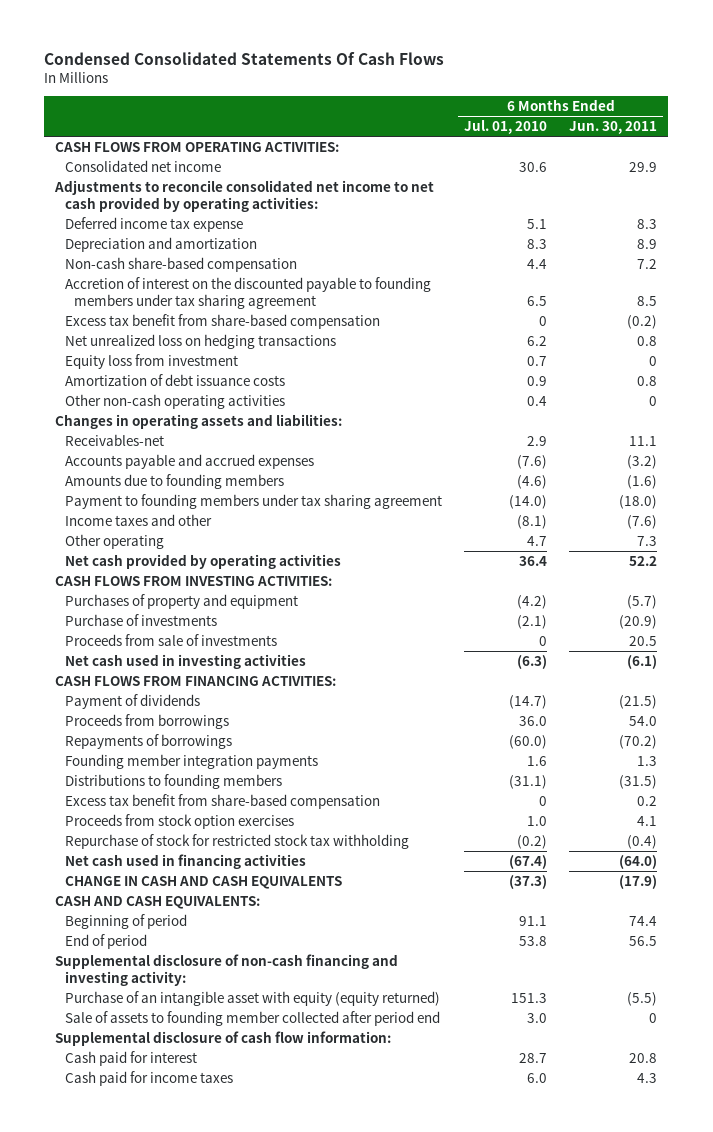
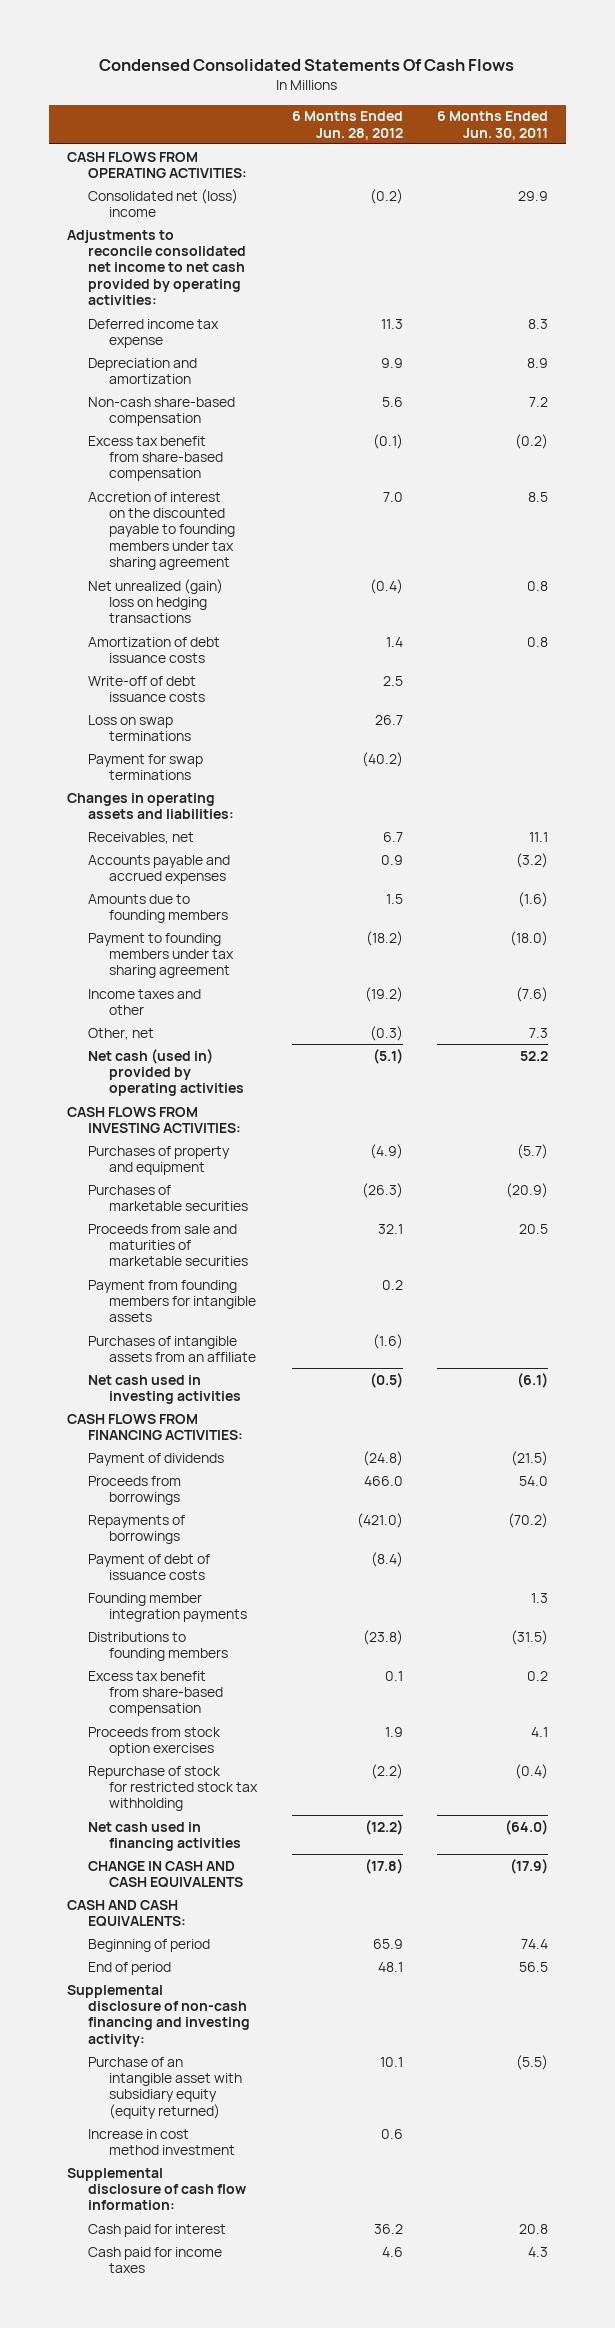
- | 6 Months Ended Jul. 01, 2010 | 6 Months Ended Jun. 30, 2011
+ | 6 Months Ended Jun. 28, 2012 | 6 Months Ended Jun. 30, 2011
- Consolidated net income | 30.6 | 29.9
+ Consolidated net (loss) income | (0.2) | 29.9
- Net unrealized loss on hedging transactions | 6.2 | 0.8
- Equity loss from investment | 0.7 | 0
moved down: Accretion of interest on the discounted payable to founding members under tax sharing agreement | 7.0 | 8.5
+ Net unrealized (gain) loss on hedging transactions | (0.4) | 0.8
- Other non-cash operating activities | 0.4 | 0
+ Write-off of debt issuance costs | 2.5 |
+ Loss on swap terminations | 26.7 |
+ Payment for swap terminations | (40.2) |
- Receivables-net | 2.9 | 11.1
+ Receivables, net | 6.7 | 11.1
- Other operating | 4.7 | 7.3
- Net cash provided by operating activities | 36.4 | 52.2
+ Other, net | (0.3) | 7.3
+ Net cash (used in) provided by operating activities | (5.1) | 52.2
- Purchase of investments | (2.1) | (20.9)
- Proceeds from sale of investments | 0 | 20.5
+ Purchases of marketable securities | (26.3) | (20.9)
+ Proceeds from sale and maturities of marketable securities | 32.1 | 20.5
+ Payment from founding members for intangible assets | 0.2 |
+ Purchases of intangible assets from an affiliate | (1.6) |
+ Payment of debt of issuance costs | (8.4) |
- Purchase of an intangible asset with equity (equity returned) | 151.3 | (5.5)
- Sale of assets to founding member collected after period end | 3.0 | 0
+ Purchase of an intangible asset with subsidiary equity (equity returned) | 10.1 | (5.5)
+ Increase in cost method investment | 0.6 |

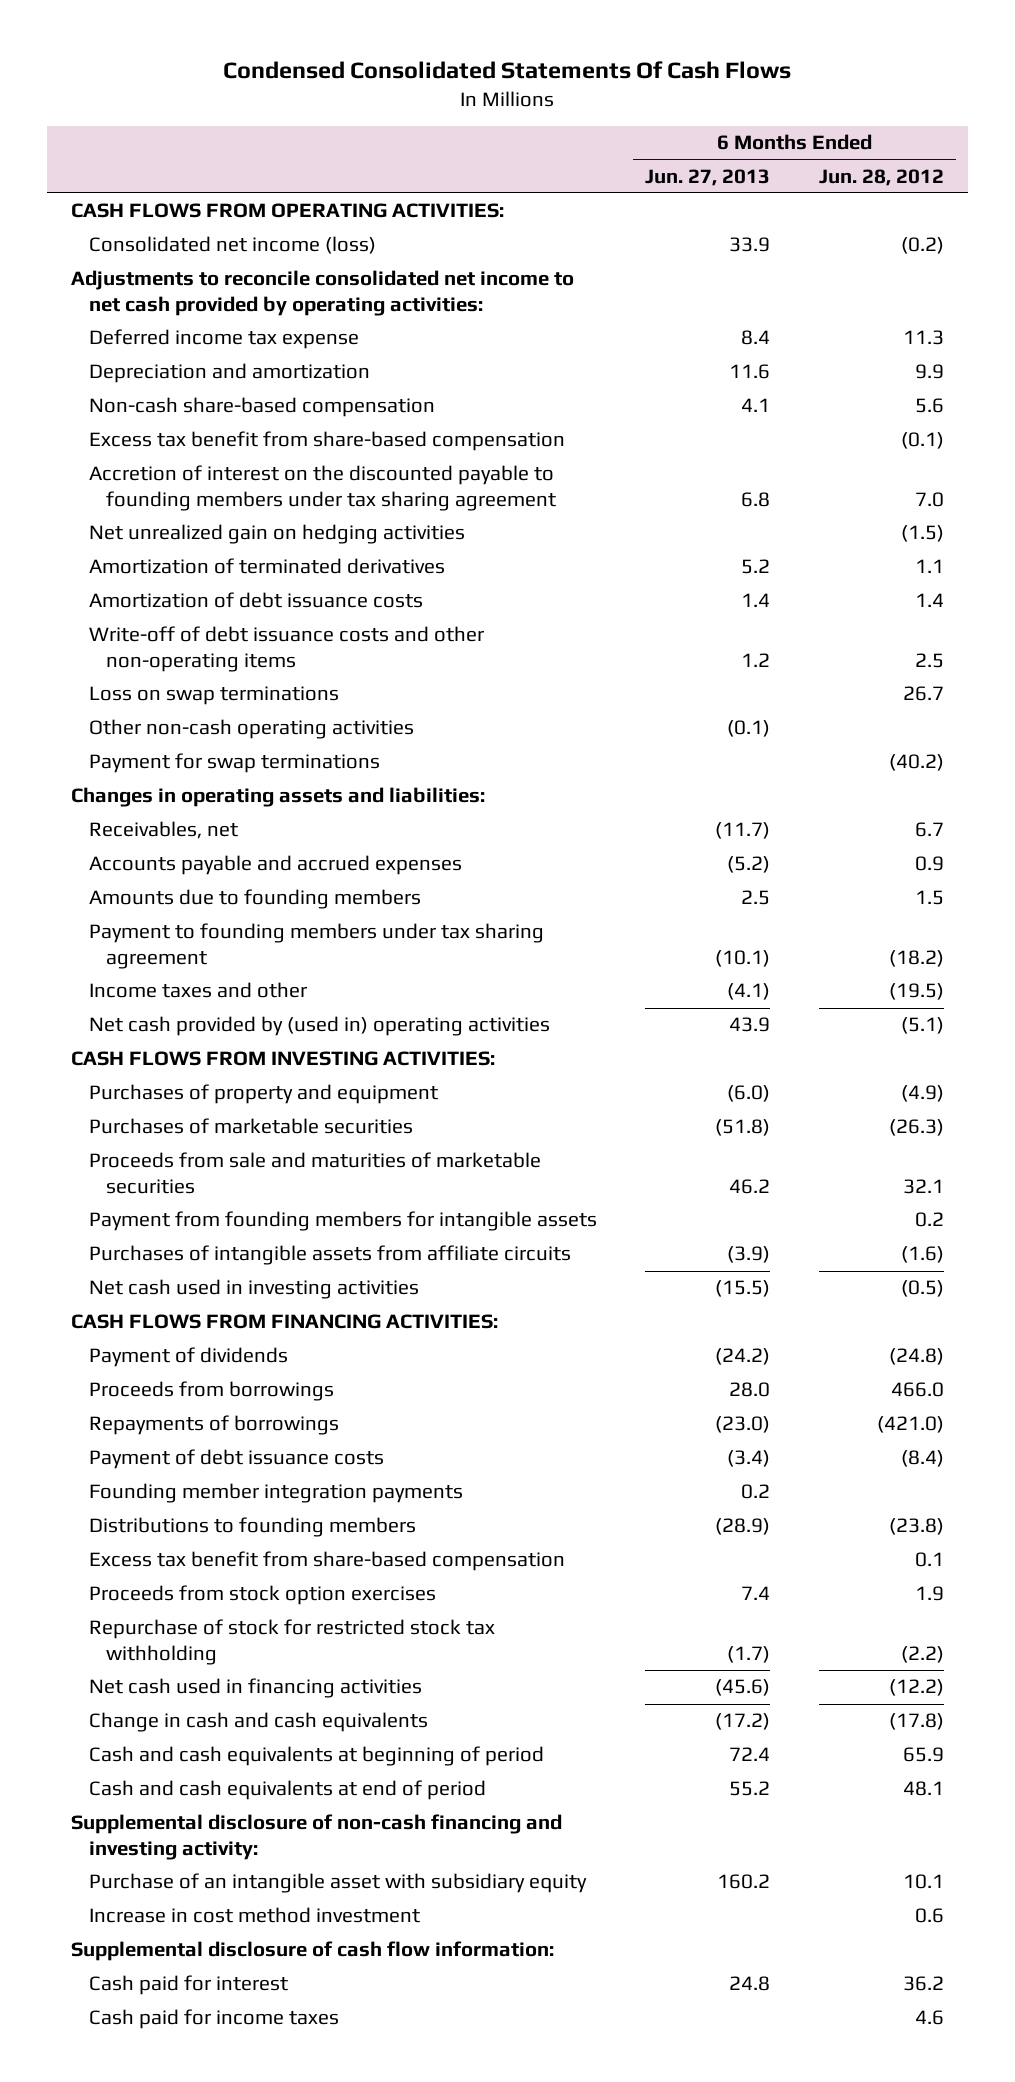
- | 6 Months Ended Jun. 28, 2012 | 6 Months Ended Jun. 30, 2011
+ | 6 Months Ended Jun. 27, 2013 | 6 Months Ended Jun. 28, 2012
- Consolidated net (loss) income | (0.2) | 29.9
+ Consolidated net income (loss) | 33.9 | (0.2)
- Net unrealized (gain) loss on hedging transactions | (0.4) | 0.8
+ Net unrealized gain on hedging activities | | (1.5)
+ Amortization of terminated derivatives | 5.2 | 1.1
- Write-off of debt issuance costs | 2.5 |
+ Write-off of debt issuance costs and other non-operating items | 1.2 | 2.5
+ Other non-cash operating activities | (0.1) |
- Income taxes and other | (19.2) | (7.6)
- Other, net | (0.3) | 7.3
- Net cash (used in) provided by operating activities | (5.1) | 52.2
+ Income taxes and other | (4.1) | (19.5)
+ Net cash provided by (used in) operating activities | 43.9 | (5.1)
- Purchases of intangible assets from an affiliate | (1.6) |
+ Purchases of intangible assets from affiliate circuits | (3.9) | (1.6)
- Payment of debt of issuance costs | (8.4) |
+ Payment of debt issuance costs | (3.4) | (8.4)
- CHANGE IN CASH AND CASH EQUIVALENTS | (17.8) | (17.9)
- CASH AND CASH EQUIVALENTS:
- Beginning of period | 65.9 | 74.4
- End of period | 48.1 | 56.5
+ Change in cash and cash equivalents | (17.2) | (17.8)
+ Cash and cash equivalents at beginning of period | 72.4 | 65.9
+ Cash and cash equivalents at end of period | 55.2 | 48.1
- Purchase of an intangible asset with subsidiary equity (equity returned) | 10.1 | (5.5)
+ Purchase of an intangible asset with subsidiary equity | 160.2 | 10.1

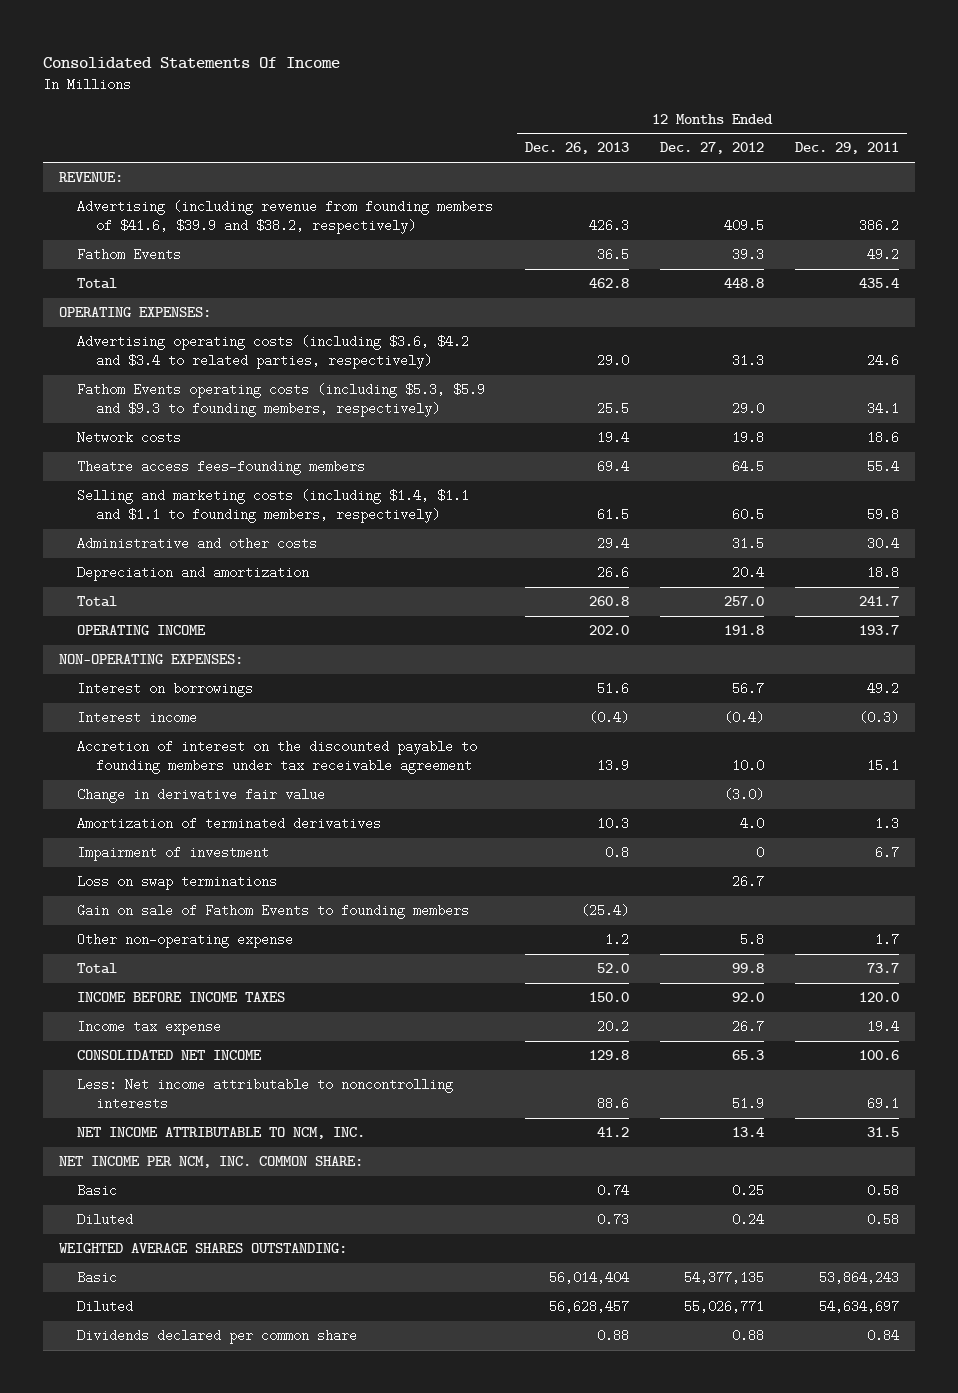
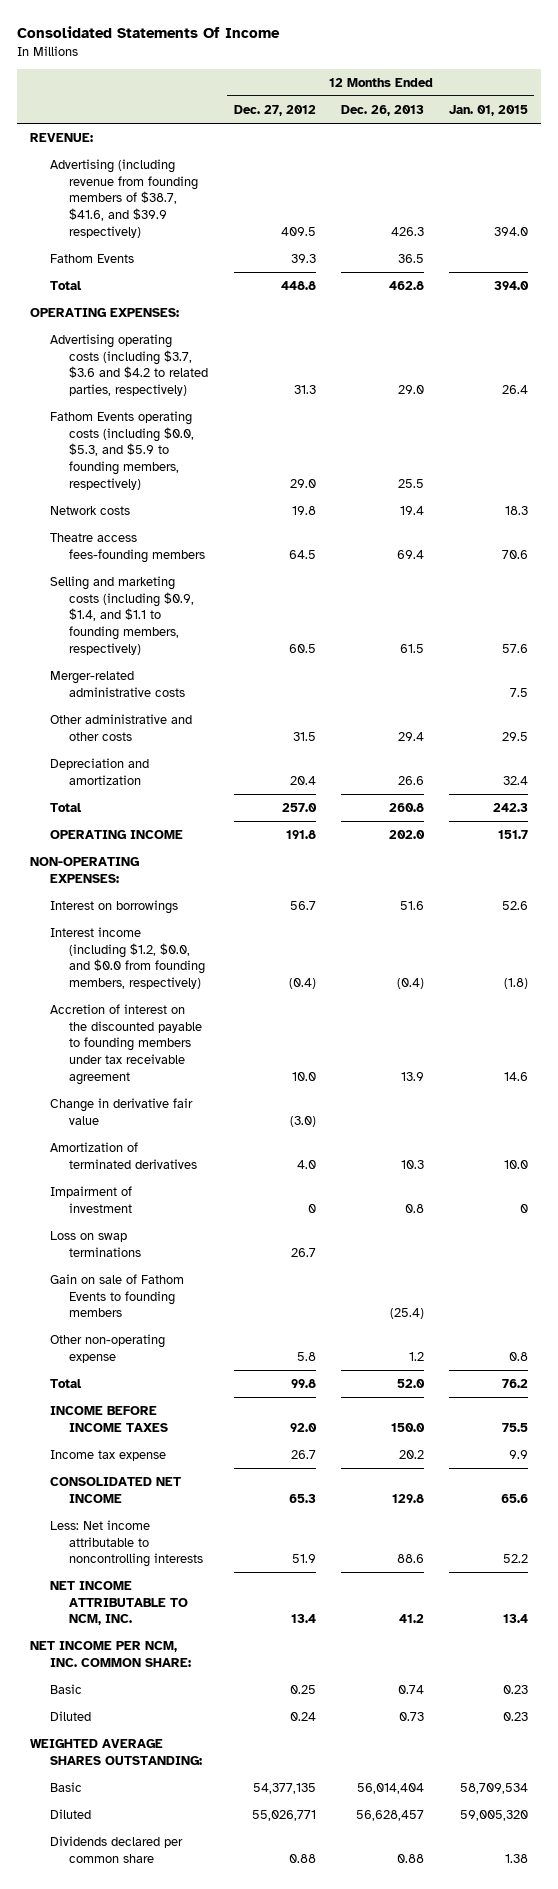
- | 12 Months Ended Dec. 26, 2013 | 12 Months Ended Dec. 27, 2012 | 12 Months Ended Dec. 29, 2011
+ | 12 Months Ended Dec. 27, 2012 | 12 Months Ended Dec. 26, 2013 | 12 Months Ended Jan. 01, 2015
- Advertising (including revenue from founding members of $41.6, $39.9 and $38.2, respectively) | 426.3 | 409.5 | 386.2
+ Advertising (including revenue from founding members of $38.7, $41.6, and $39.9 respectively) | 409.5 | 426.3 | 394.0
- Advertising operating costs (including $3.6, $4.2 and $3.4 to related parties, respectively) | 29.0 | 31.3 | 24.6
- Fathom Events operating costs (including $5.3, $5.9 and $9.3 to founding members, respectively) | 25.5 | 29.0 | 34.1
+ Advertising operating costs (including $3.7, $3.6 and $4.2 to related parties, respectively) | 31.3 | 29.0 | 26.4
+ Fathom Events operating costs (including $0.0, $5.3, and $5.9 to founding members, respectively) | 29.0 | 25.5 |
- Selling and marketing costs (including $1.4, $1.1 and $1.1 to founding members, respectively) | 61.5 | 60.5 | 59.8
- Administrative and other costs | 29.4 | 31.5 | 30.4
+ Selling and marketing costs (including $0.9, $1.4, and $1.1 to founding members, respectively) | 60.5 | 61.5 | 57.6
+ Merger-related administrative costs | | | 7.5
+ Other administrative and other costs | 31.5 | 29.4 | 29.5
- Interest income | (0.4) | (0.4) | (0.3)
+ Interest income (including $1.2, $0.0, and $0.0 from founding members, respectively) | (0.4) | (0.4) | (1.8)

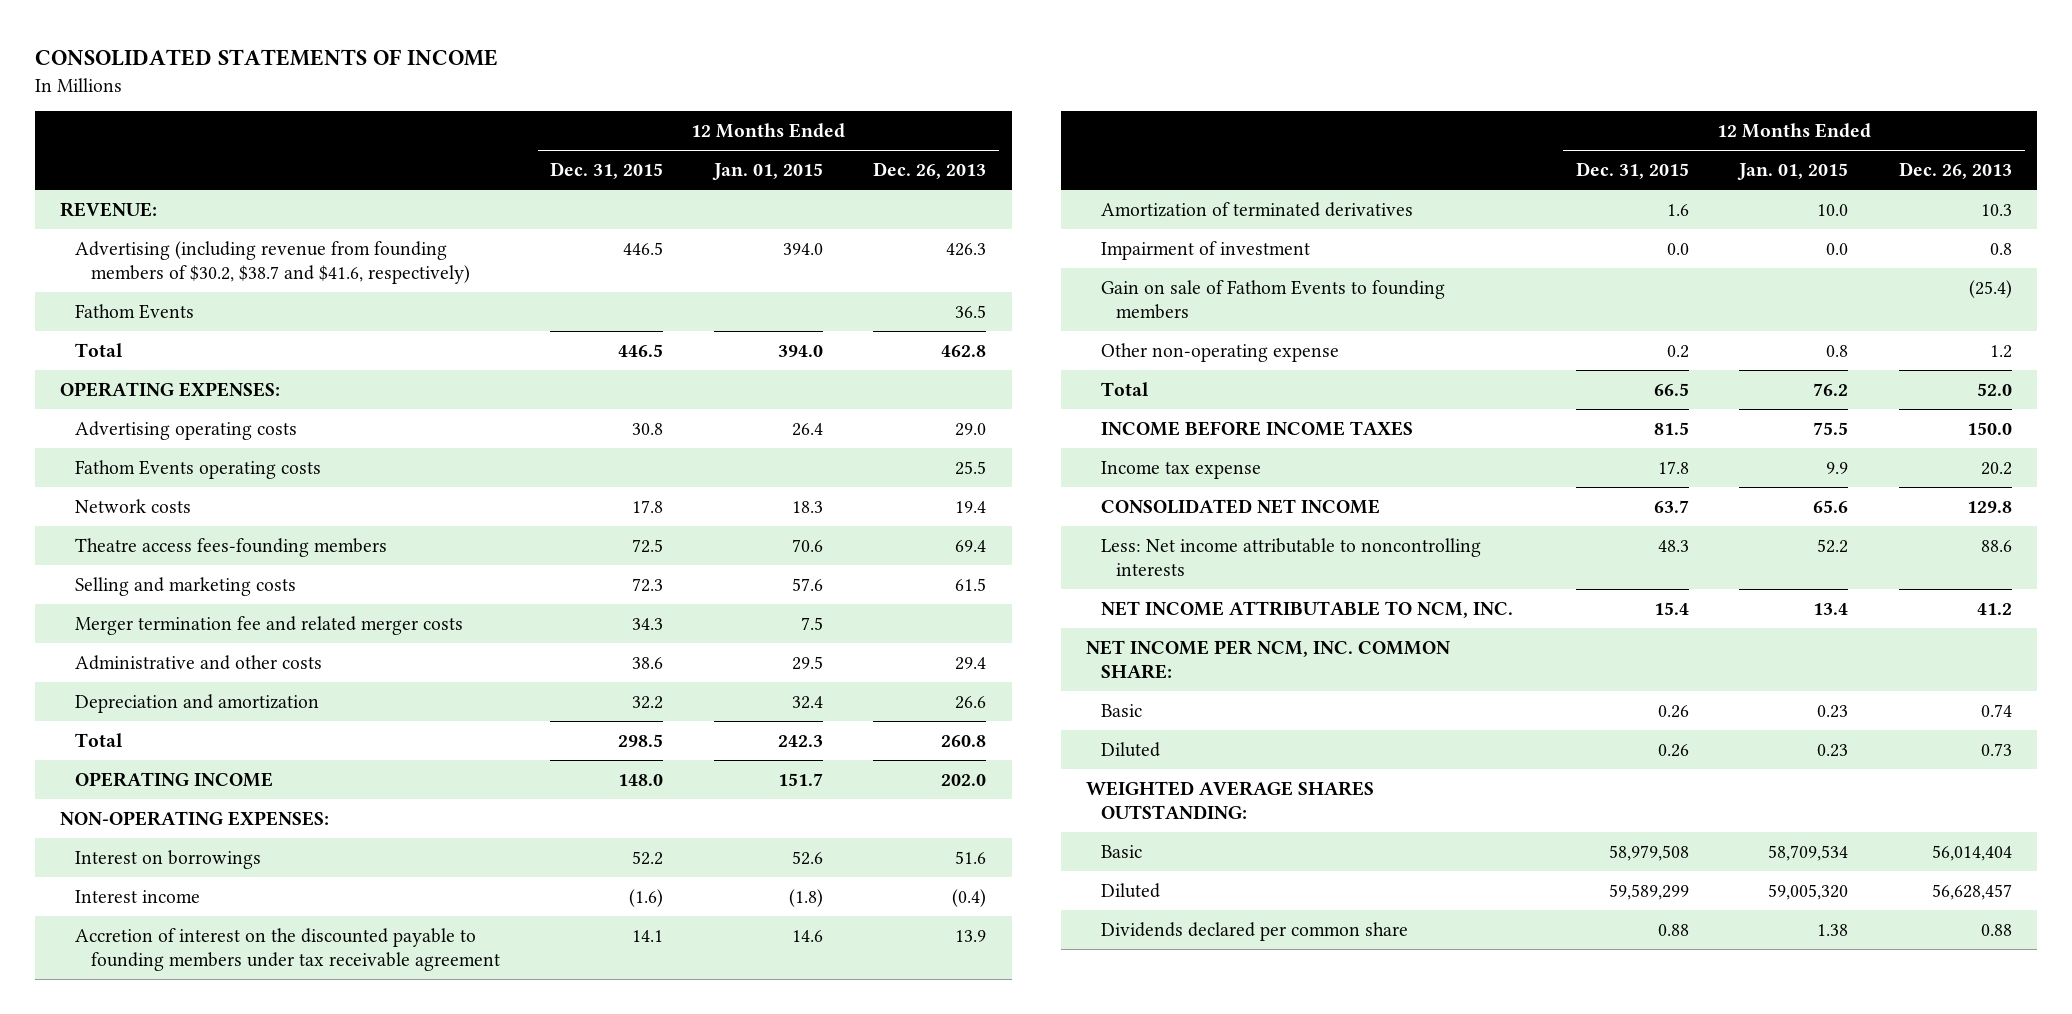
- Consolidated Statements Of Income
+ CONSOLIDATED STATEMENTS OF INCOME
- | 12 Months Ended Dec. 27, 2012 | 12 Months Ended Dec. 26, 2013 | 12 Months Ended Jan. 01, 2015
+ | 12 Months Ended Dec. 31, 2015 | 12 Months Ended Jan. 01, 2015 | 12 Months Ended Dec. 26, 2013
- Advertising (including revenue from founding members of $38.7, $41.6, and $39.9 respectively) | 409.5 | 426.3 | 394.0
+ Advertising (including revenue from founding members of $30.2, $38.7 and $41.6, respectively) | 446.5 | 394.0 | 426.3
- Advertising operating costs (including $3.7, $3.6 and $4.2 to related parties, respectively) | 31.3 | 29.0 | 26.4
- Fathom Events operating costs (including $0.0, $5.3, and $5.9 to founding members, respectively) | 29.0 | 25.5 |
+ Advertising operating costs | 30.8 | 26.4 | 29.0
+ Fathom Events operating costs | | | 25.5
- Selling and marketing costs (including $0.9, $1.4, and $1.1 to founding members, respectively) | 60.5 | 61.5 | 57.6
- Merger-related administrative costs | | | 7.5
- Other administrative and other costs | 31.5 | 29.4 | 29.5
+ Selling and marketing costs | 72.3 | 57.6 | 61.5
+ Merger termination fee and related merger costs | 34.3 | 7.5 |
+ Administrative and other costs | 38.6 | 29.5 | 29.4
- Interest income (including $1.2, $0.0, and $0.0 from founding members, respectively) | (0.4) | (0.4) | (1.8)
+ Interest income | (1.6) | (1.8) | (0.4)
- Change in derivative fair value | (3.0) | |
- Impairment of investment | 0 | 0.8 | 0
- Loss on swap terminations | 26.7 | |
+ Impairment of investment | 0.0 | 0.0 | 0.8

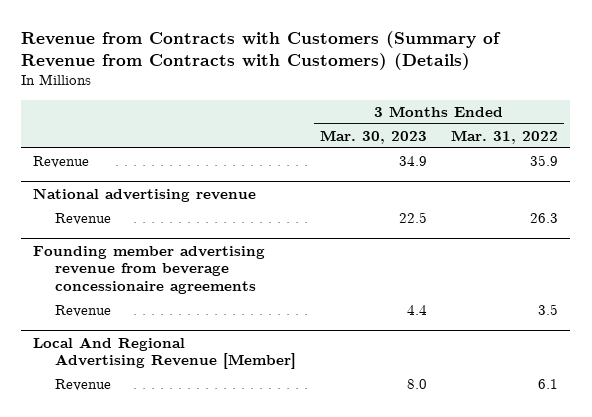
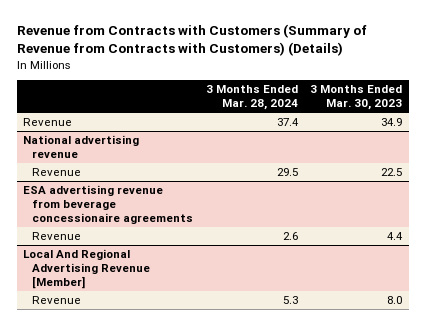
- | 3 Months Ended Mar. 30, 2023 | 3 Months Ended Mar. 31, 2022
+ | 3 Months Ended Mar. 28, 2024 | 3 Months Ended Mar. 30, 2023
- Founding member advertising revenue from beverage concessionaire agreements
+ ESA advertising revenue from beverage concessionaire agreements

